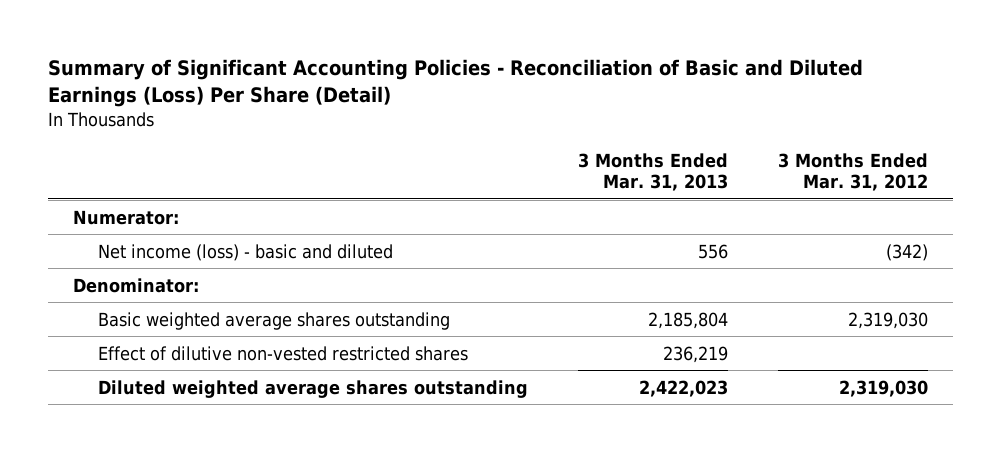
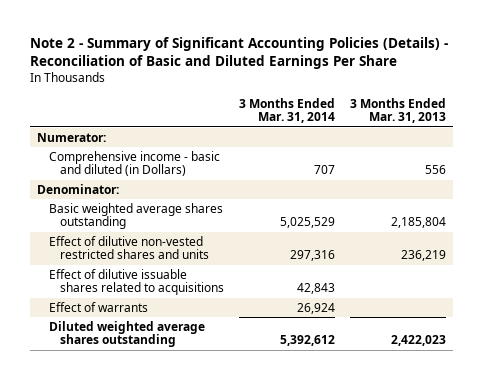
- Summary of Significant Accounting Policies - Reconciliation of Basic and Diluted Earnings (Loss) Per Share (Detail)
+ Note 2 - Summary of Significant Accounting Policies (Details) - Reconciliation of Basic and Diluted Earnings Per Share
- | 3 Months Ended Mar. 31, 2013 | 3 Months Ended Mar. 31, 2012
+ | 3 Months Ended Mar. 31, 2014 | 3 Months Ended Mar. 31, 2013
- Net income (loss) - basic and diluted | 556 | (342)
+ Comprehensive income - basic and diluted (in Dollars) | 707 | 556
- Effect of dilutive non-vested restricted shares | 236,219 |
+ Effect of dilutive non-vested restricted shares and units | 297,316 | 236,219
+ Effect of dilutive issuable shares related to acquisitions | 42,843 |
+ Effect of warrants | 26,924 |

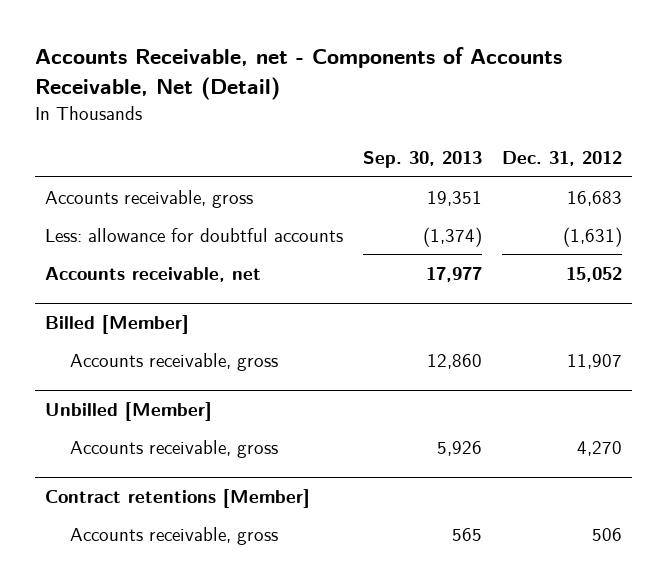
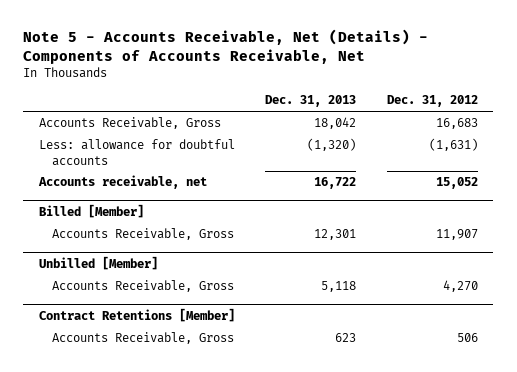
- Accounts Receivable, net - Components of Accounts Receivable, Net (Detail)
+ Note 5 - Accounts Receivable, Net (Details) - Components of Accounts Receivable, Net
- | Sep. 30, 2013 | Dec. 31, 2012
+ | Dec. 31, 2013 | Dec. 31, 2012
- Accounts receivable, gross | 19,351 | 16,683
+ Accounts Receivable, Gross | 18,042 | 16,683
@ Billed [Member]
- Accounts receivable, gross | 12,860 | 11,907
+ Accounts Receivable, Gross | 12,301 | 11,907
@ Unbilled [Member]
- Accounts receivable, gross | 5,926 | 4,270
- Contract retentions [Member]
- Accounts receivable, gross | 565 | 506
@ Unbilled [Member]
+ Accounts Receivable, Gross | 5,118 | 4,270
+ Contract Retentions [Member]
+ Accounts Receivable, Gross | 623 | 506

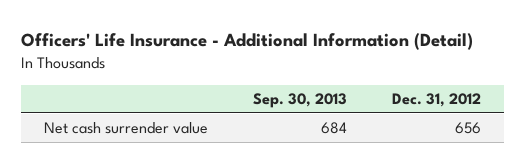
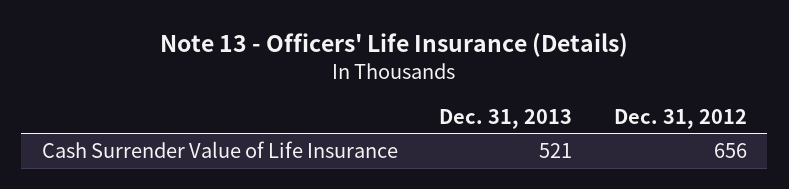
- Officers' Life Insurance - Additional Information (Detail)
+ Note 13 - Officers' Life Insurance (Details)
- | Sep. 30, 2013 | Dec. 31, 2012
+ | Dec. 31, 2013 | Dec. 31, 2012
- Net cash surrender value | 684 | 656
+ Cash Surrender Value of Life Insurance | 521 | 656

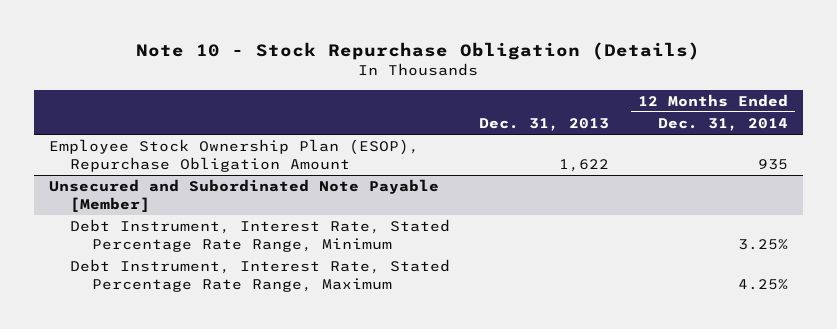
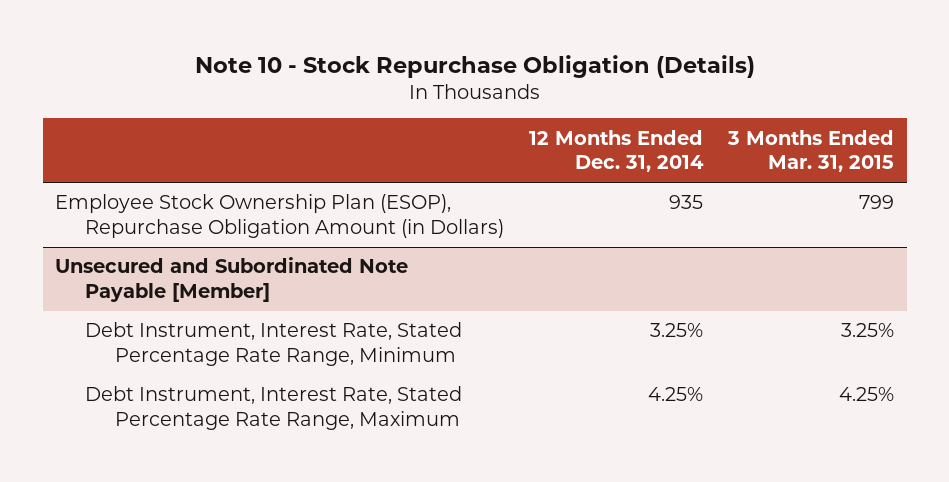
- | Dec. 31, 2013 | 12 Months Ended Dec. 31, 2014
+ | 12 Months Ended Dec. 31, 2014 | 3 Months Ended Mar. 31, 2015
- Employee Stock Ownership Plan (ESOP), Repurchase Obligation Amount | 1,622 | 935
+ Employee Stock Ownership Plan (ESOP), Repurchase Obligation Amount (in Dollars) | 935 | 799

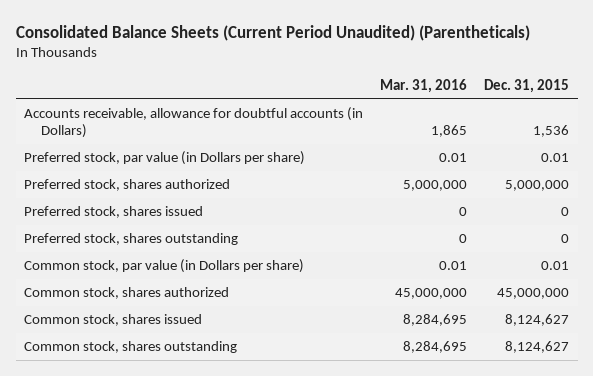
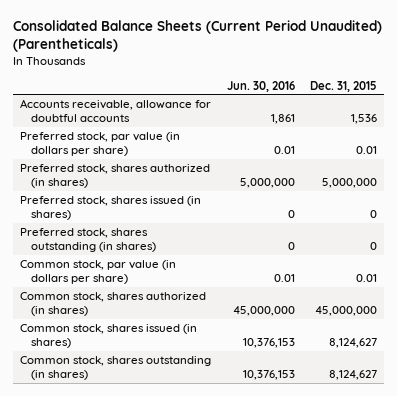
- | Mar. 31, 2016 | Dec. 31, 2015
+ | Jun. 30, 2016 | Dec. 31, 2015
- Accounts receivable, allowance for doubtful accounts (in Dollars) | 1,865 | 1,536
- Preferred stock, par value (in Dollars per share) | 0.01 | 0.01
- Preferred stock, shares authorized | 5,000,000 | 5,000,000
- Preferred stock, shares issued | 0 | 0
- Preferred stock, shares outstanding | 0 | 0
- Common stock, par value (in Dollars per share) | 0.01 | 0.01
- Common stock, shares authorized | 45,000,000 | 45,000,000
- Common stock, shares issued | 8,284,695 | 8,124,627
- Common stock, shares outstanding | 8,284,695 | 8,124,627
+ Accounts receivable, allowance for doubtful accounts | 1,861 | 1,536
+ Preferred stock, par value (in dollars per share) | 0.01 | 0.01
+ Preferred stock, shares authorized (in shares) | 5,000,000 | 5,000,000
+ Preferred stock, shares issued (in shares) | 0 | 0
+ Preferred stock, shares outstanding (in shares) | 0 | 0
+ Common stock, par value (in dollars per share) | 0.01 | 0.01
+ Common stock, shares authorized (in shares) | 45,000,000 | 45,000,000
+ Common stock, shares issued (in shares) | 10,376,153 | 8,124,627
+ Common stock, shares outstanding (in shares) | 10,376,153 | 8,124,627

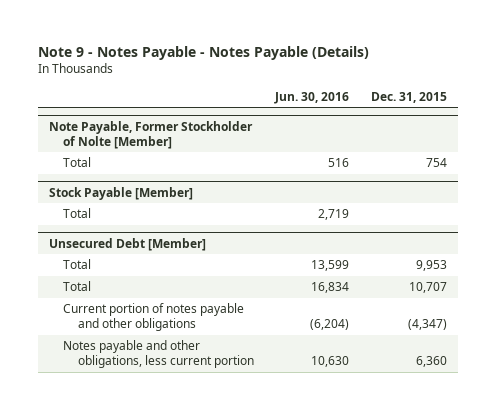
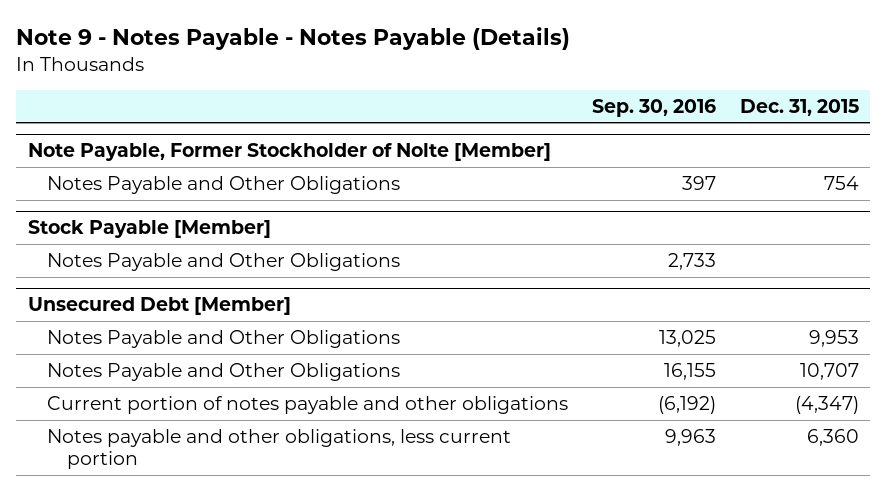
- | Jun. 30, 2016 | Dec. 31, 2015
+ | Sep. 30, 2016 | Dec. 31, 2015
@ Note Payable, Former Stockholder of Nolte [Member]
- Total | 516 | 754
+ Notes Payable and Other Obligations | 397 | 754
@ Stock Payable [Member]
- Total | 2,719 |
+ Notes Payable and Other Obligations | 2,733 |
@ Unsecured Debt [Member]
- Total | 13,599 | 9,953
- Total | 16,834 | 10,707
+ Notes Payable and Other Obligations | 13,025 | 9,953
+ Notes Payable and Other Obligations | 16,155 | 10,707

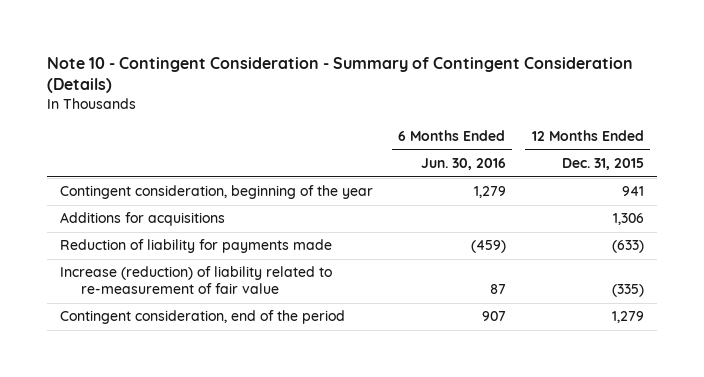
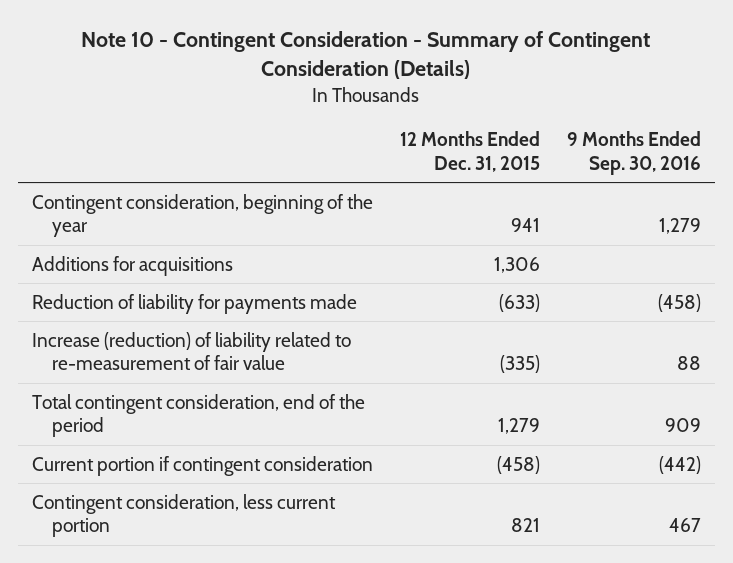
- | 6 Months Ended Jun. 30, 2016 | 12 Months Ended Dec. 31, 2015
+ | 12 Months Ended Dec. 31, 2015 | 9 Months Ended Sep. 30, 2016
- Contingent consideration, end of the period | 907 | 1,279
+ Total contingent consideration, end of the period | 1,279 | 909
+ Current portion if contingent consideration | (458) | (442)
+ Contingent consideration, less current portion | 821 | 467

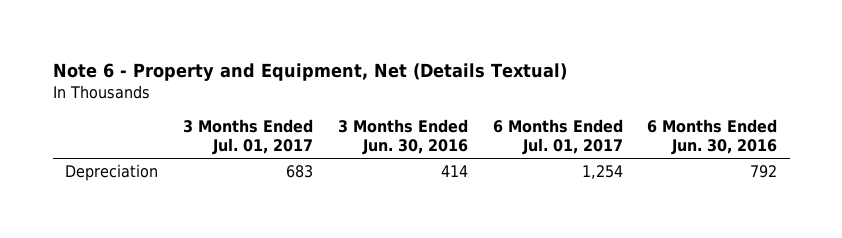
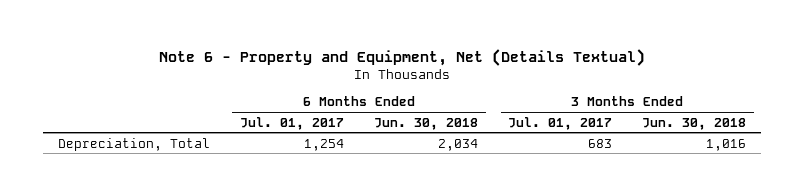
- | 3 Months Ended Jul. 01, 2017 | 3 Months Ended Jun. 30, 2016 | 6 Months Ended Jul. 01, 2017 | 6 Months Ended Jun. 30, 2016
+ | 6 Months Ended Jul. 01, 2017 | 6 Months Ended Jun. 30, 2018 | 3 Months Ended Jul. 01, 2017 | 3 Months Ended Jun. 30, 2018
- Depreciation | 683 | 414 | 1,254 | 792
+ Depreciation, Total | 1,254 | 2,034 | 683 | 1,016

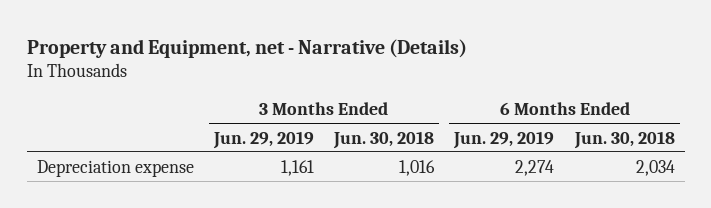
- Note 6 - Property and Equipment, Net (Details Textual)
+ Property and Equipment, net - Narrative (Details)
- | 6 Months Ended Jul. 01, 2017 | 6 Months Ended Jun. 30, 2018 | 3 Months Ended Jul. 01, 2017 | 3 Months Ended Jun. 30, 2018
+ | 3 Months Ended Jun. 29, 2019 | 3 Months Ended Jun. 30, 2018 | 6 Months Ended Jun. 29, 2019 | 6 Months Ended Jun. 30, 2018
- Depreciation, Total | 1,254 | 2,034 | 683 | 1,016
+ Depreciation expense | 1,161 | 1,016 | 2,274 | 2,034

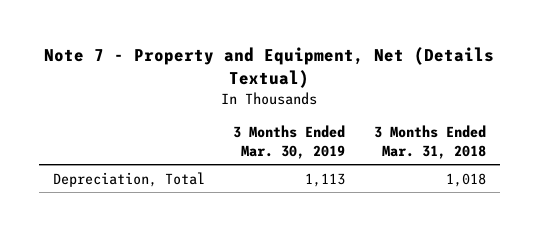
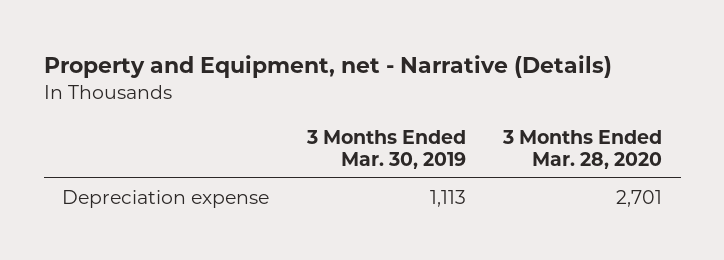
- Note 7 - Property and Equipment, Net (Details Textual)
+ Property and Equipment, net - Narrative (Details)
- | 3 Months Ended Mar. 30, 2019 | 3 Months Ended Mar. 31, 2018
+ | 3 Months Ended Mar. 30, 2019 | 3 Months Ended Mar. 28, 2020
- Depreciation, Total | 1,113 | 1,018
+ Depreciation expense | 1,113 | 2,701

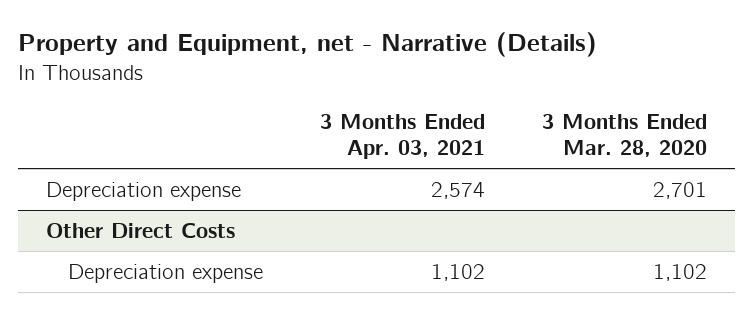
- | 3 Months Ended Mar. 30, 2019 | 3 Months Ended Mar. 28, 2020
+ | 3 Months Ended Apr. 03, 2021 | 3 Months Ended Mar. 28, 2020
+ Other Direct Costs
+ Depreciation expense | 1,102 | 1,102

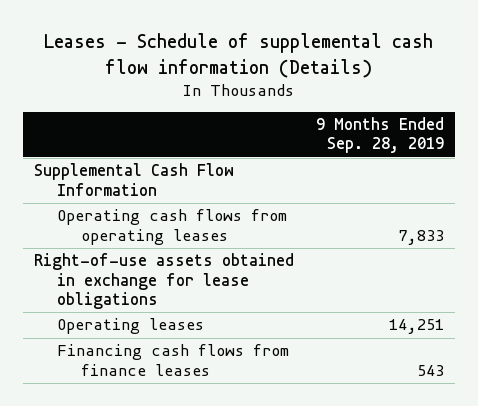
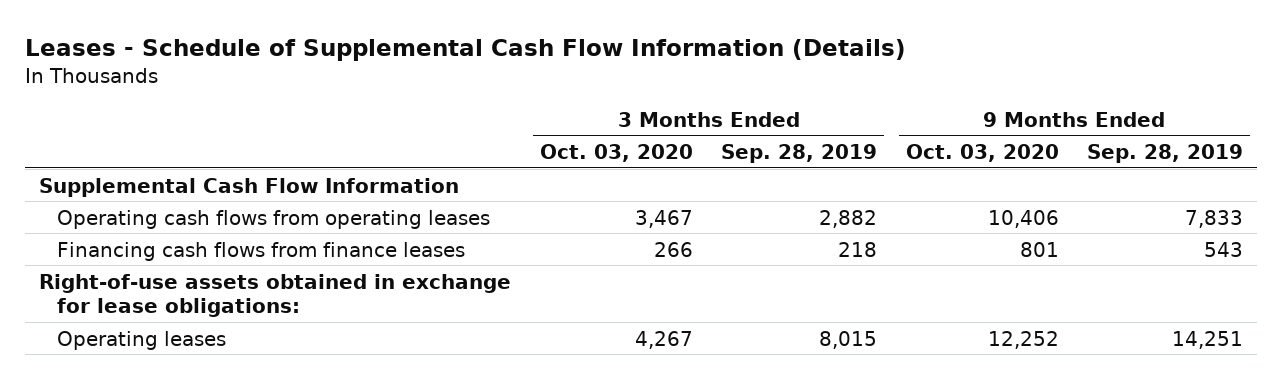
- Leases - Schedule of supplemental cash flow information (Details)
+ Leases - Schedule of Supplemental Cash Flow Information (Details)
- | 9 Months Ended Sep. 28, 2019
+ | 3 Months Ended Oct. 03, 2020 | 3 Months Ended Sep. 28, 2019 | 9 Months Ended Oct. 03, 2020 | 9 Months Ended Sep. 28, 2019
- Right-of-use assets obtained in exchange for lease obligations
+ Right-of-use assets obtained in exchange for lease obligations:
moved down: Operating leases | 4,267 | 8,015 | 12,252 | 14,251

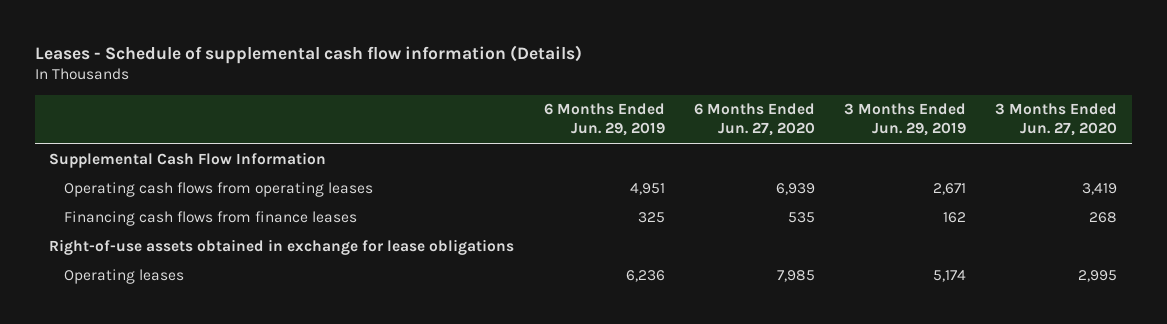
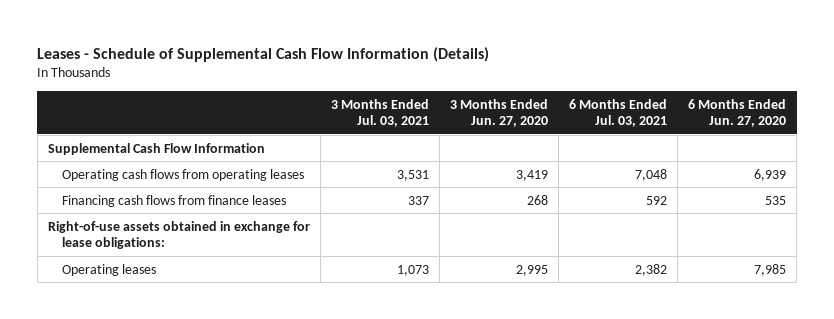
- Leases - Schedule of supplemental cash flow information (Details)
+ Leases - Schedule of Supplemental Cash Flow Information (Details)
- | 6 Months Ended Jun. 29, 2019 | 6 Months Ended Jun. 27, 2020 | 3 Months Ended Jun. 29, 2019 | 3 Months Ended Jun. 27, 2020
+ | 3 Months Ended Jul. 03, 2021 | 3 Months Ended Jun. 27, 2020 | 6 Months Ended Jul. 03, 2021 | 6 Months Ended Jun. 27, 2020
- Right-of-use assets obtained in exchange for lease obligations
+ Right-of-use assets obtained in exchange for lease obligations:

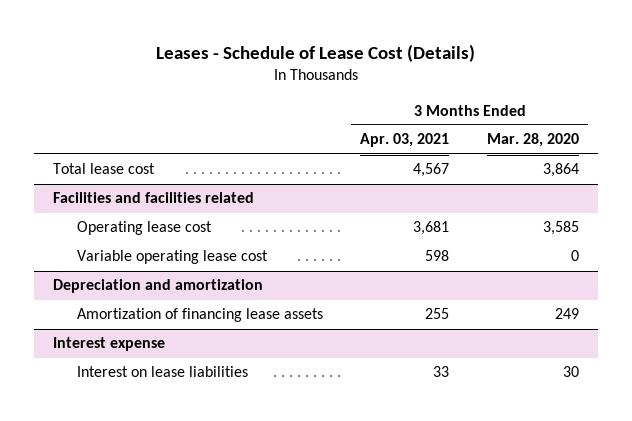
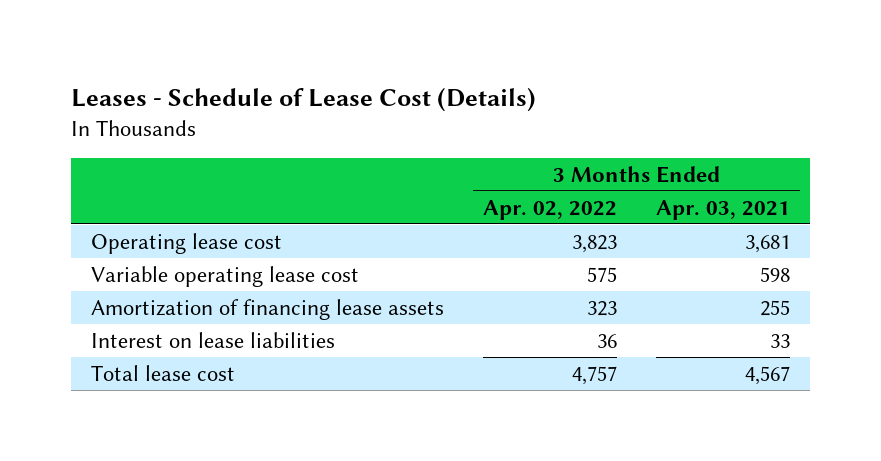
- | 3 Months Ended Apr. 03, 2021 | 3 Months Ended Mar. 28, 2020
+ | 3 Months Ended Apr. 02, 2022 | 3 Months Ended Apr. 03, 2021
- Facilities and facilities related
- Depreciation and amortization
- Interest expense
moved down: Total lease cost | 4,757 | 4,567

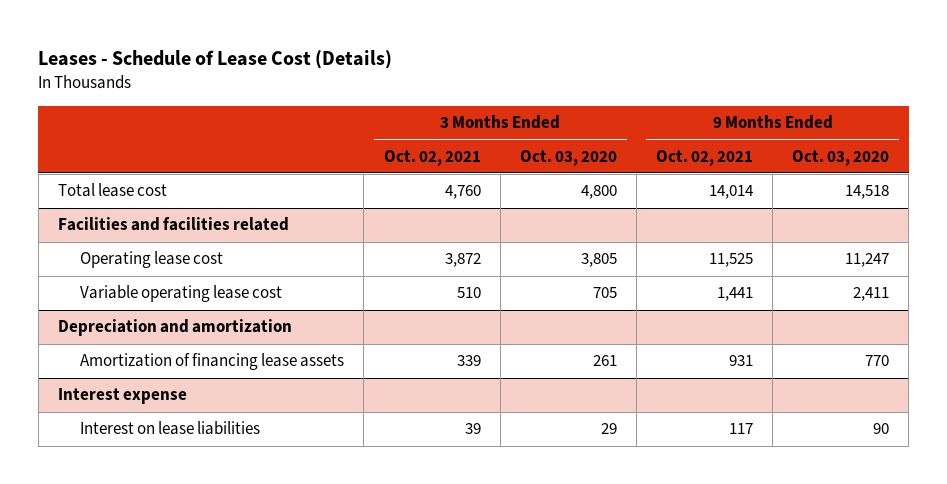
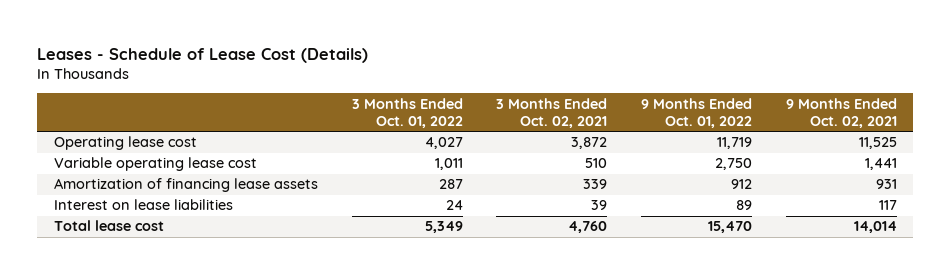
- | 3 Months Ended Oct. 02, 2021 | 3 Months Ended Oct. 03, 2020 | 9 Months Ended Oct. 02, 2021 | 9 Months Ended Oct. 03, 2020
+ | 3 Months Ended Oct. 01, 2022 | 3 Months Ended Oct. 02, 2021 | 9 Months Ended Oct. 01, 2022 | 9 Months Ended Oct. 02, 2021
- Facilities and facilities related
- Depreciation and amortization
- Interest expense
moved down: Total lease cost | 5,349 | 4,760 | 15,470 | 14,014

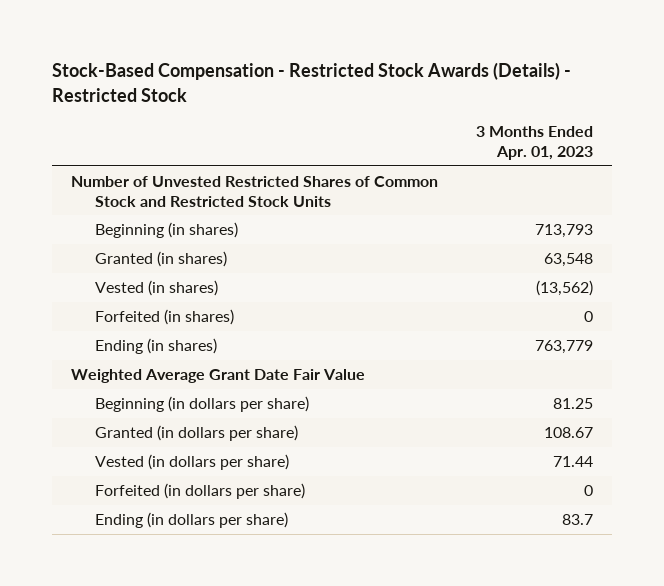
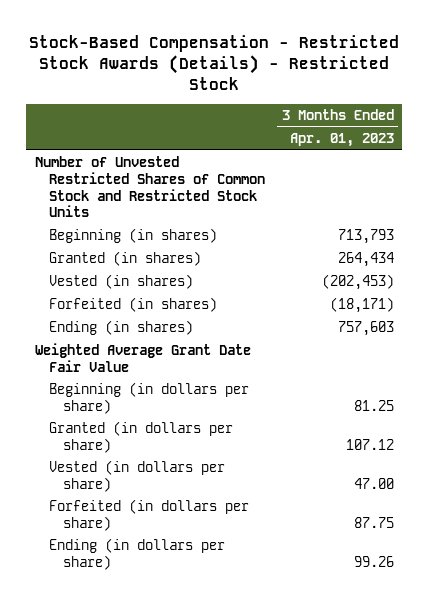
- Granted (in shares) | 63,548
- Vested (in shares) | (13,562)
- Forfeited (in shares) | 0
- Ending (in shares) | 763,779
+ Granted (in shares) | 264,434
+ Vested (in shares) | (202,453)
+ Forfeited (in shares) | (18,171)
+ Ending (in shares) | 757,603
- Granted (in dollars per share) | 108.67
- Vested (in dollars per share) | 71.44
- Forfeited (in dollars per share) | 0
- Ending (in dollars per share) | 83.7
+ Granted (in dollars per share) | 107.12
+ Vested (in dollars per share) | 47.00
+ Forfeited (in dollars per share) | 87.75
+ Ending (in dollars per share) | 99.26

